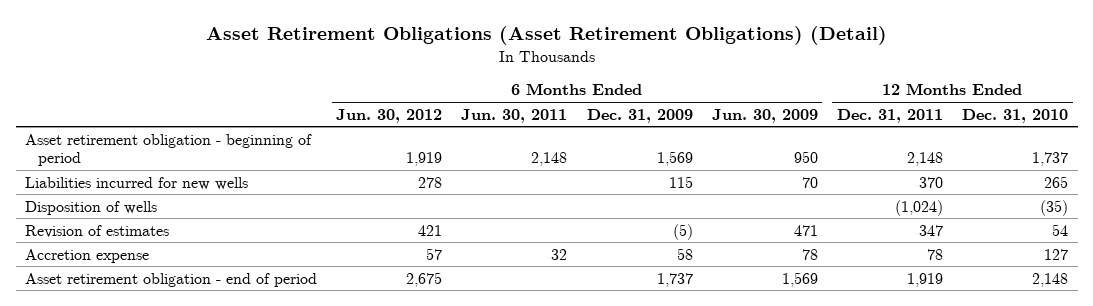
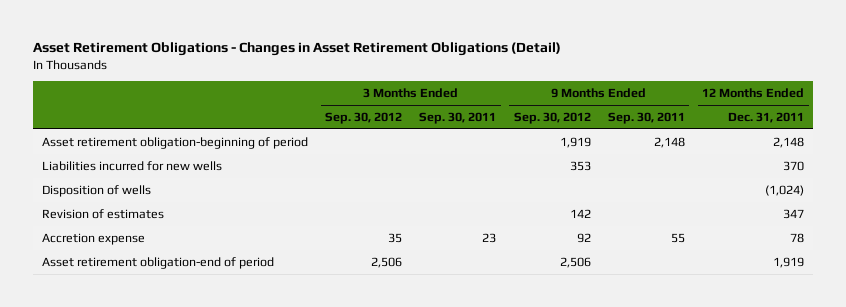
- Asset Retirement Obligations (Asset Retirement Obligations) (Detail)
+ Asset Retirement Obligations - Changes in Asset Retirement Obligations (Detail)
- | 6 Months Ended Jun. 30, 2012 | 6 Months Ended Jun. 30, 2011 | 6 Months Ended Dec. 31, 2009 | 6 Months Ended Jun. 30, 2009 | 12 Months Ended Dec. 31, 2011 | 12 Months Ended Dec. 31, 2010
+ | 3 Months Ended Sep. 30, 2012 | 3 Months Ended Sep. 30, 2011 | 9 Months Ended Sep. 30, 2012 | 9 Months Ended Sep. 30, 2011 | 12 Months Ended Dec. 31, 2011
- Asset retirement obligation - beginning of period | 1,919 | 2,148 | 1,569 | 950 | 2,148 | 1,737
+ Asset retirement obligation-beginning of period | | | 1,919 | 2,148 | 2,148
- Asset retirement obligation - end of period | 2,675 | | 1,737 | 1,569 | 1,919 | 2,148
+ Asset retirement obligation-end of period | 2,506 | | 2,506 | | 1,919

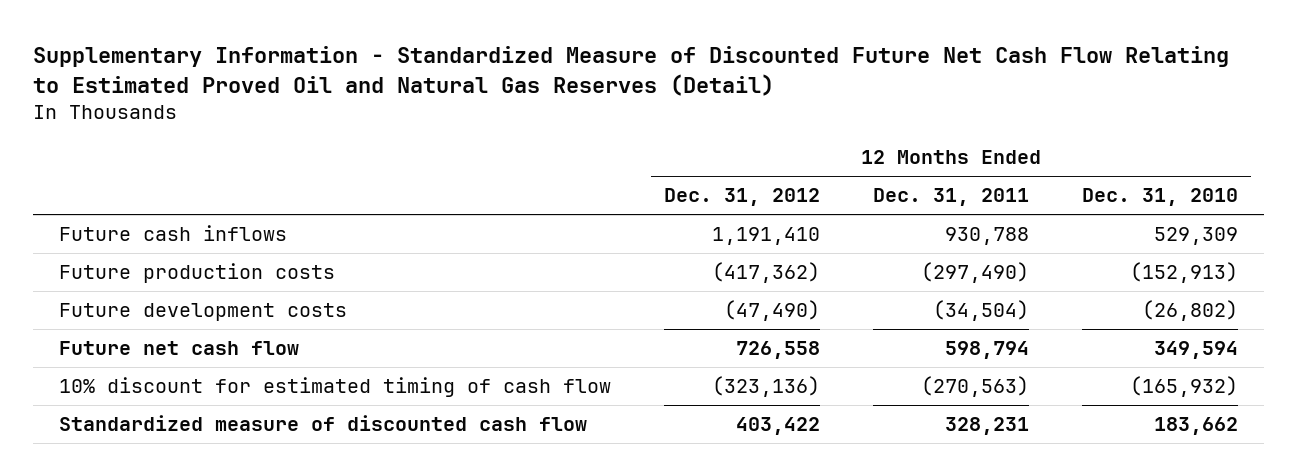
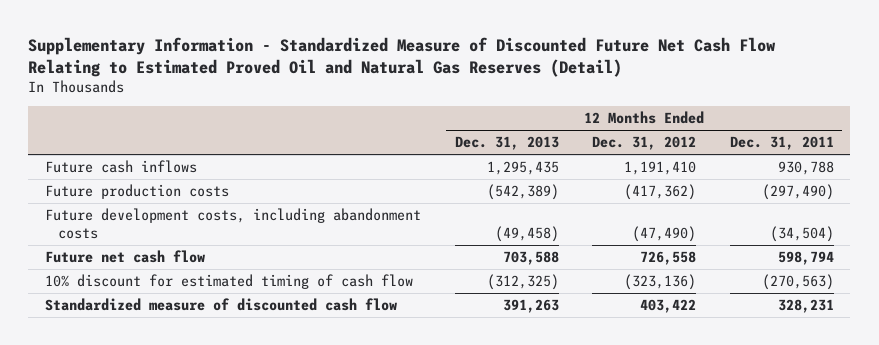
- | 12 Months Ended Dec. 31, 2012 | 12 Months Ended Dec. 31, 2011 | 12 Months Ended Dec. 31, 2010
+ | 12 Months Ended Dec. 31, 2013 | 12 Months Ended Dec. 31, 2012 | 12 Months Ended Dec. 31, 2011
- Future development costs | (47,490) | (34,504) | (26,802)
+ Future development costs, including abandonment costs | (49,458) | (47,490) | (34,504)

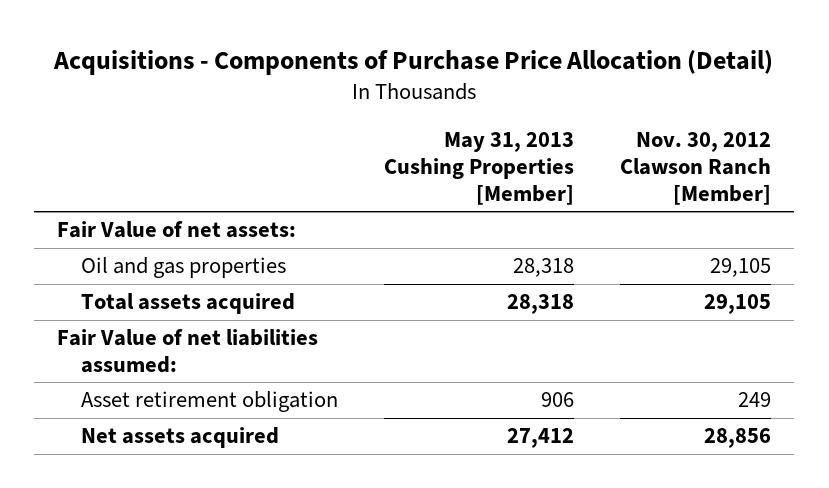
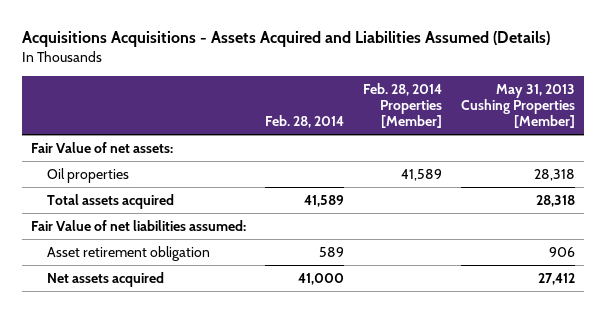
- Acquisitions - Components of Purchase Price Allocation (Detail)
+ Acquisitions Acquisitions - Assets Acquired and Liabilities Assumed (Details)
- | May 31, 2013 Cushing Properties [Member] | Nov. 30, 2012 Clawson Ranch [Member]
+ | Feb. 28, 2014 | Feb. 28, 2014 Properties [Member] | May 31, 2013 Cushing Properties [Member]
- Oil and gas properties | 28,318 | 29,105
+ Oil properties | | 41,589 | 28,318

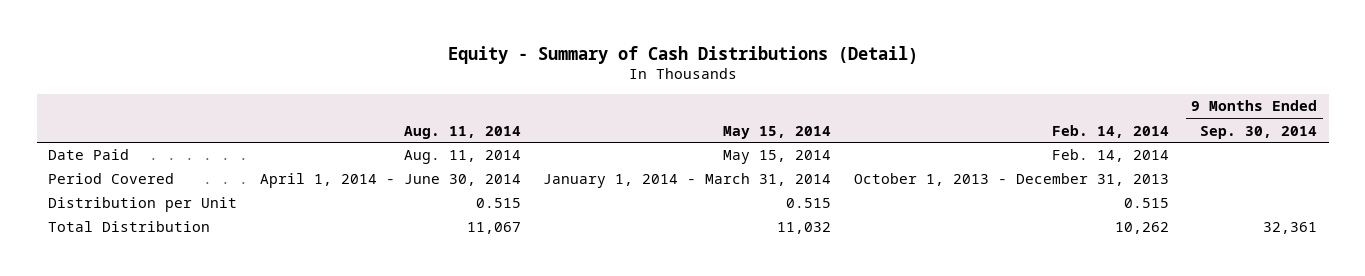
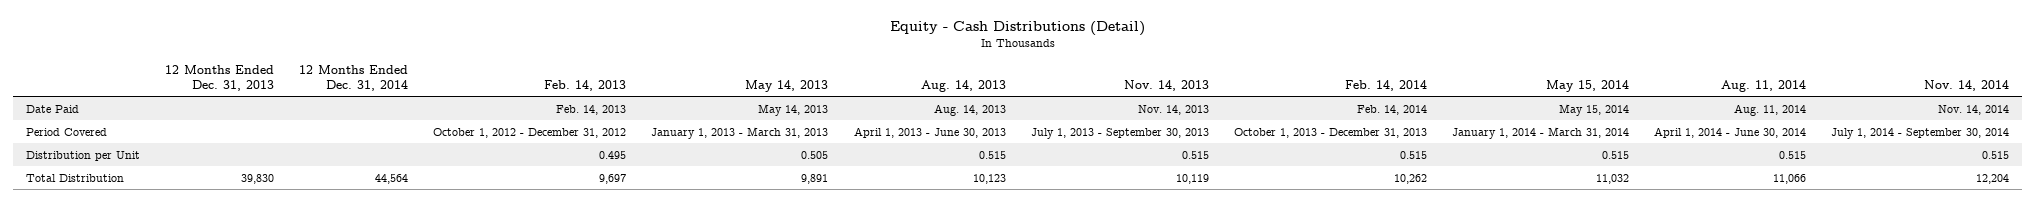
- Equity - Summary of Cash Distributions (Detail)
+ Equity - Cash Distributions (Detail)
- | Aug. 11, 2014 | May 15, 2014 | Feb. 14, 2014 | 9 Months Ended Sep. 30, 2014
+ | 12 Months Ended Dec. 31, 2013 | 12 Months Ended Dec. 31, 2014 | Feb. 14, 2013 | May 14, 2013 | Aug. 14, 2013 | Nov. 14, 2013 | Feb. 14, 2014 | May 15, 2014 | Aug. 11, 2014 | Nov. 14, 2014
- Total Distribution | 11,067 | 11,032 | 10,262 | 32,361
+ Total Distribution | 39,830 | 44,564 | 9,697 | 9,891 | 10,123 | 10,119 | 10,262 | 11,032 | 11,066 | 12,204

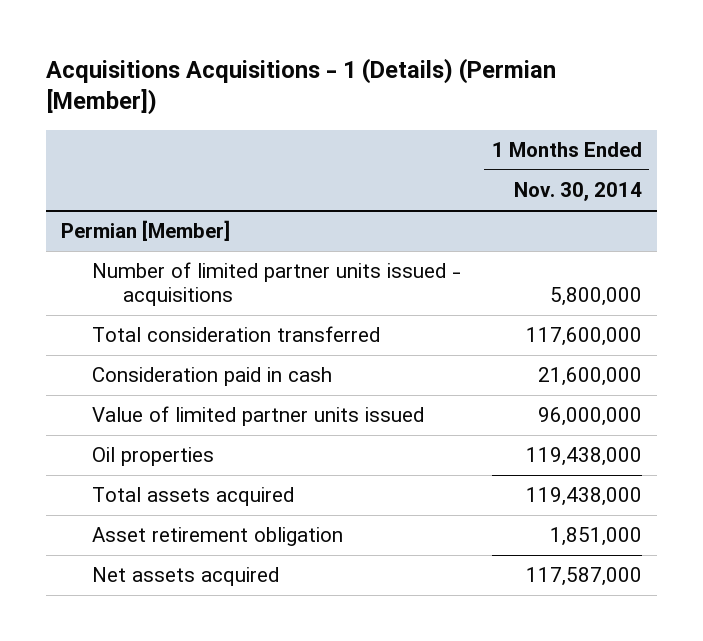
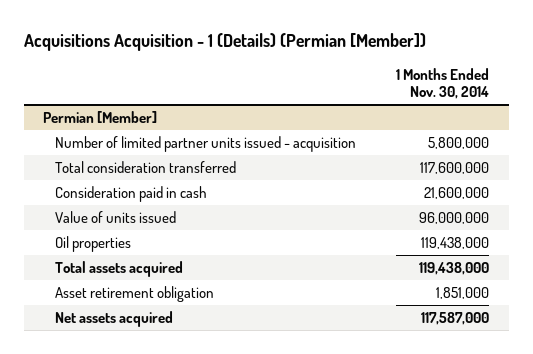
- Acquisitions Acquisitions - 1 (Details) (Permian [Member])
+ Acquisitions Acquisition - 1 (Details) (Permian [Member])
@ Permian [Member]
- Number of limited partner units issued - acquisitions | 5,800,000
+ Number of limited partner units issued - acquisition | 5,800,000
- Value of limited partner units issued | 96,000,000
+ Value of units issued | 96,000,000

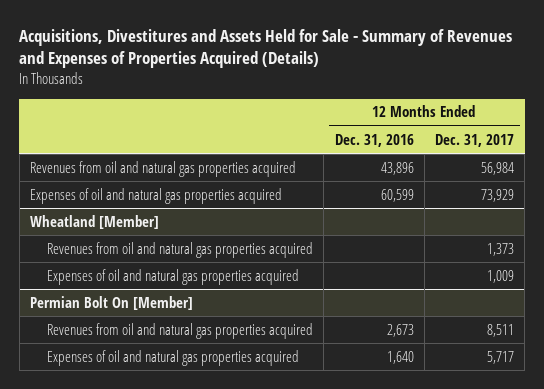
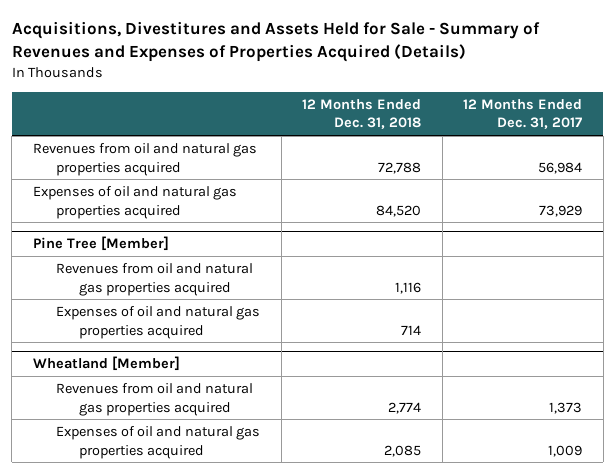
- | 12 Months Ended Dec. 31, 2016 | 12 Months Ended Dec. 31, 2017
+ | 12 Months Ended Dec. 31, 2018 | 12 Months Ended Dec. 31, 2017
+ Pine Tree [Member]
+ Revenues from oil and natural gas properties acquired | 1,116 |
+ Expenses of oil and natural gas properties acquired | 714 |
- Permian Bolt On [Member]
- Revenues from oil and natural gas properties acquired | 2,673 | 8,511
- Expenses of oil and natural gas properties acquired | 1,640 | 5,717

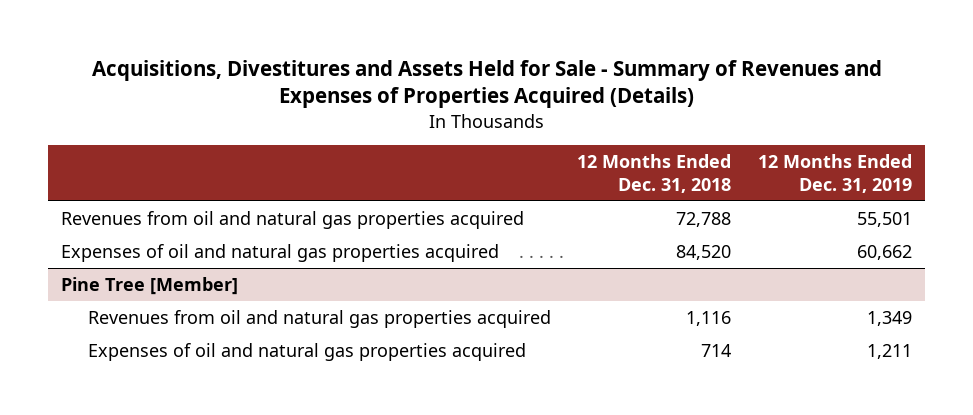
- | 12 Months Ended Dec. 31, 2018 | 12 Months Ended Dec. 31, 2017
+ | 12 Months Ended Dec. 31, 2018 | 12 Months Ended Dec. 31, 2019
- Wheatland [Member]
- Revenues from oil and natural gas properties acquired | 2,774 | 1,373
- Expenses of oil and natural gas properties acquired | 2,085 | 1,009

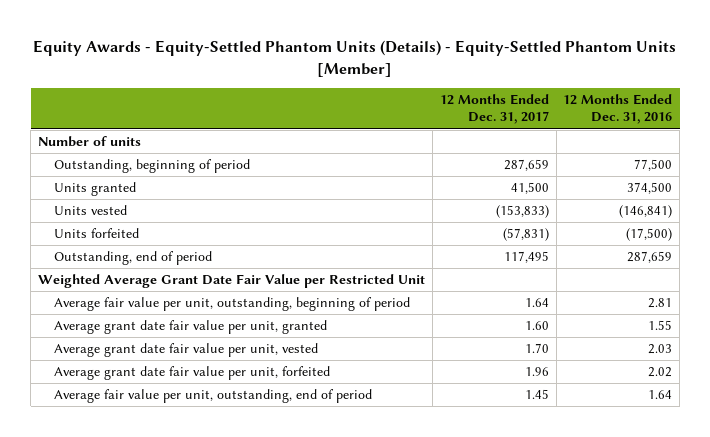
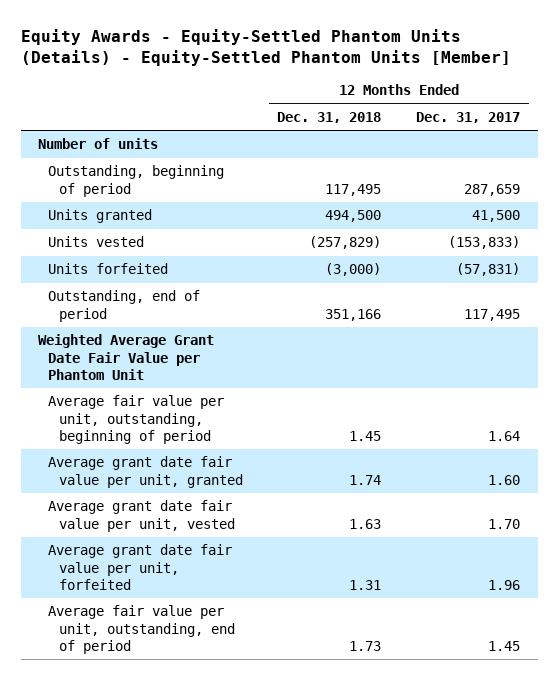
- | 12 Months Ended Dec. 31, 2017 | 12 Months Ended Dec. 31, 2016
+ | 12 Months Ended Dec. 31, 2018 | 12 Months Ended Dec. 31, 2017
- Weighted Average Grant Date Fair Value per Restricted Unit
+ Weighted Average Grant Date Fair Value per Phantom Unit

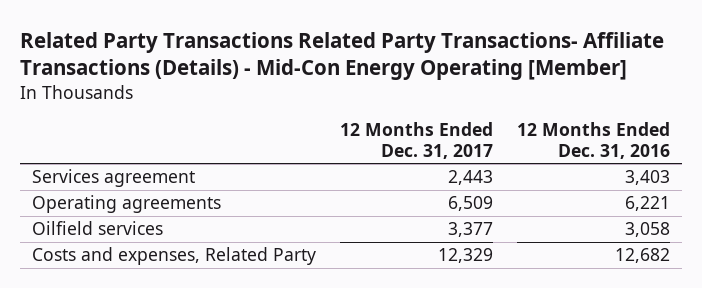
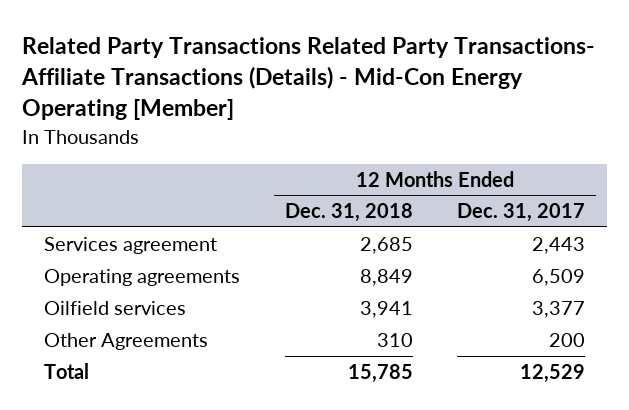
- | 12 Months Ended Dec. 31, 2017 | 12 Months Ended Dec. 31, 2016
+ | 12 Months Ended Dec. 31, 2018 | 12 Months Ended Dec. 31, 2017
- Costs and expenses, Related Party | 12,329 | 12,682
+ Other Agreements | 310 | 200
+ Total | 15,785 | 12,529

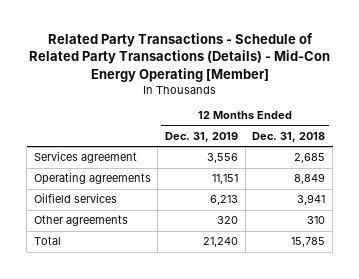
- Related Party Transactions Related Party Transactions- Affiliate Transactions (Details) - Mid-Con Energy Operating [Member]
+ Related Party Transactions - Schedule of Related Party Transactions (Details) - Mid-Con Energy Operating [Member]
- | 12 Months Ended Dec. 31, 2018 | 12 Months Ended Dec. 31, 2017
+ | 12 Months Ended Dec. 31, 2019 | 12 Months Ended Dec. 31, 2018
- Other Agreements | 310 | 200
+ Other agreements | 320 | 310

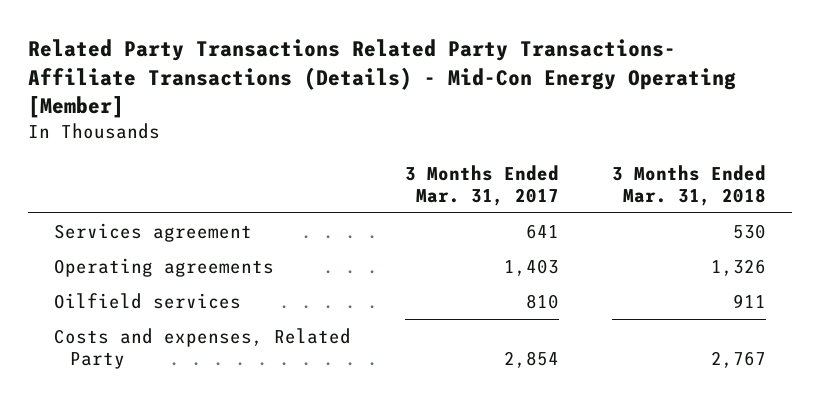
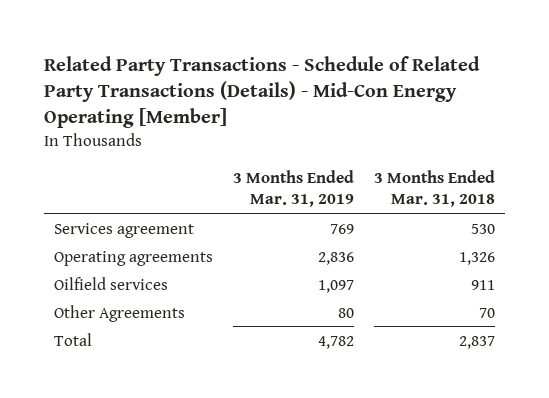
- Related Party Transactions Related Party Transactions- Affiliate Transactions (Details) - Mid-Con Energy Operating [Member]
+ Related Party Transactions - Schedule of Related Party Transactions (Details) - Mid-Con Energy Operating [Member]
- | 3 Months Ended Mar. 31, 2017 | 3 Months Ended Mar. 31, 2018
+ | 3 Months Ended Mar. 31, 2019 | 3 Months Ended Mar. 31, 2018
- Costs and expenses, Related Party | 2,854 | 2,767
+ Other Agreements | 80 | 70
+ Total | 4,782 | 2,837

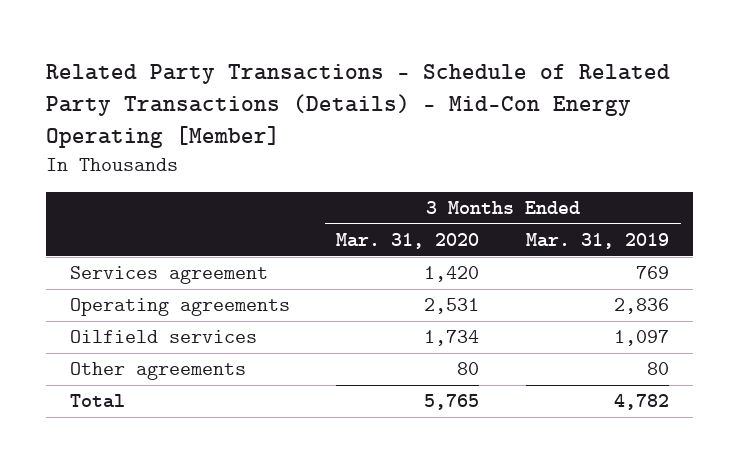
- | 3 Months Ended Mar. 31, 2019 | 3 Months Ended Mar. 31, 2018
+ | 3 Months Ended Mar. 31, 2020 | 3 Months Ended Mar. 31, 2019
- Other Agreements | 80 | 70
+ Other agreements | 80 | 80

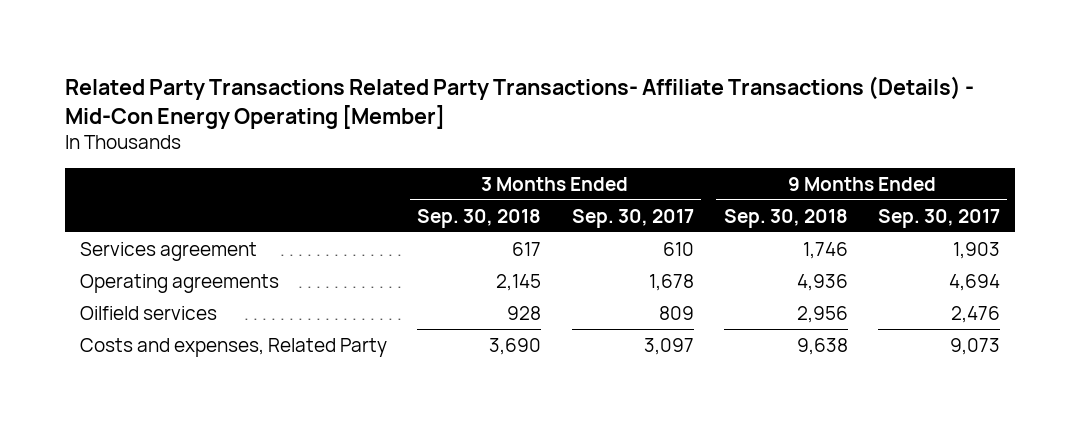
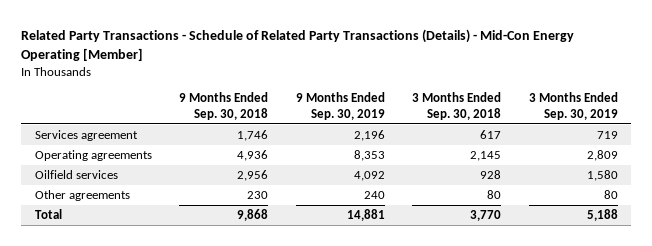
- Related Party Transactions Related Party Transactions- Affiliate Transactions (Details) - Mid-Con Energy Operating [Member]
+ Related Party Transactions - Schedule of Related Party Transactions (Details) - Mid-Con Energy Operating [Member]
- | 3 Months Ended Sep. 30, 2018 | 3 Months Ended Sep. 30, 2017 | 9 Months Ended Sep. 30, 2018 | 9 Months Ended Sep. 30, 2017
+ | 9 Months Ended Sep. 30, 2018 | 9 Months Ended Sep. 30, 2019 | 3 Months Ended Sep. 30, 2018 | 3 Months Ended Sep. 30, 2019
- Costs and expenses, Related Party | 3,690 | 3,097 | 9,638 | 9,073
+ Other agreements | 230 | 240 | 80 | 80
+ Total | 9,868 | 14,881 | 3,770 | 5,188

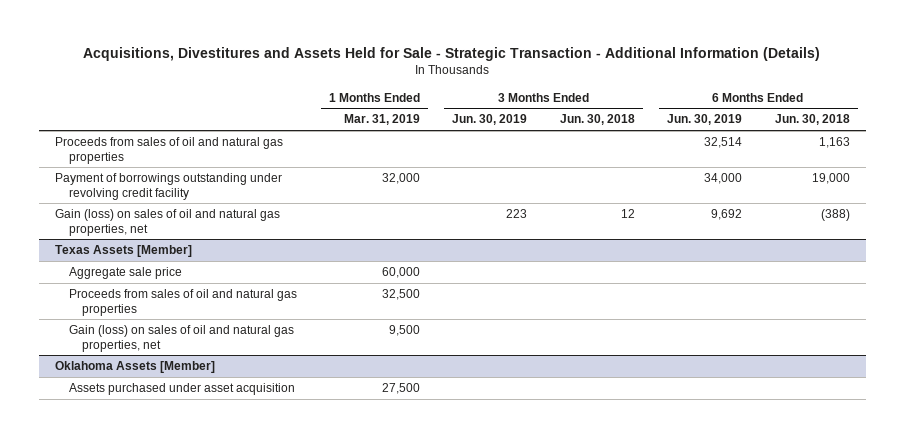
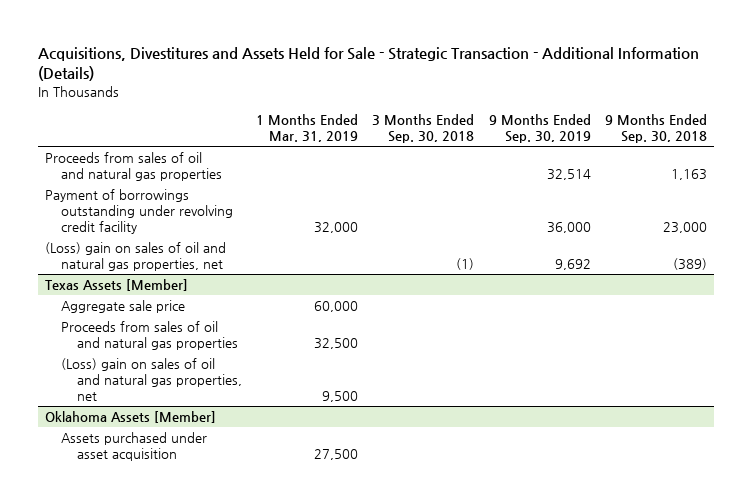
- | 1 Months Ended Mar. 31, 2019 | 3 Months Ended Jun. 30, 2019 | 3 Months Ended Jun. 30, 2018 | 6 Months Ended Jun. 30, 2019 | 6 Months Ended Jun. 30, 2018
+ | 1 Months Ended Mar. 31, 2019 | 3 Months Ended Sep. 30, 2018 | 9 Months Ended Sep. 30, 2019 | 9 Months Ended Sep. 30, 2018
- Gain (loss) on sales of oil and natural gas properties, net | | 223 | 12 | 9,692 | (388)
+ (Loss) gain on sales of oil and natural gas properties, net | | (1) | 9,692 | (389)
@ Texas Assets [Member]
- Gain (loss) on sales of oil and natural gas properties, net | 9,500 | | | |
+ (Loss) gain on sales of oil and natural gas properties, net | 9,500 | | |

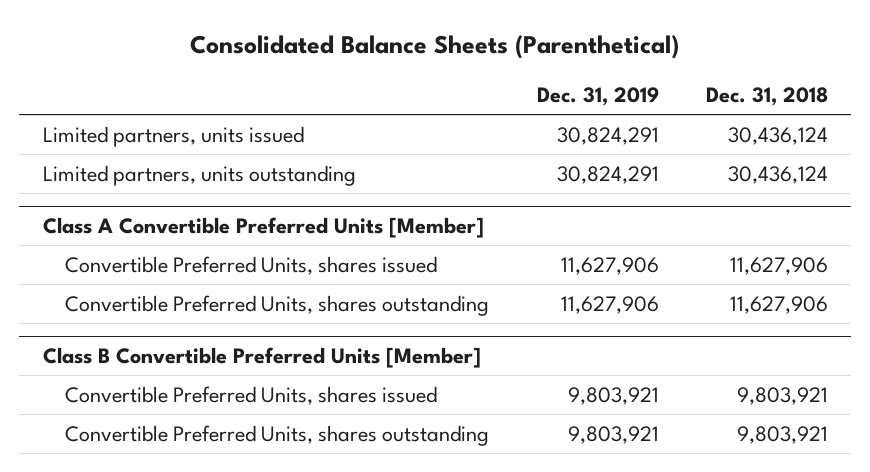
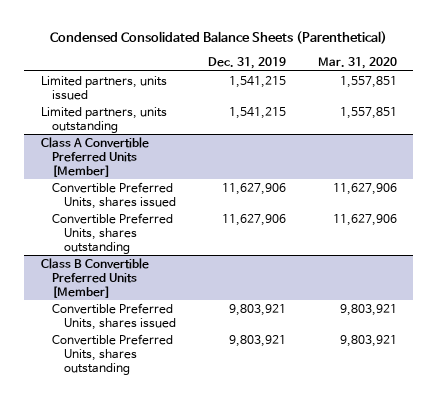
- Consolidated Balance Sheets (Parenthetical)
+ Condensed Consolidated Balance Sheets (Parenthetical)
- | Dec. 31, 2019 | Dec. 31, 2018
+ | Dec. 31, 2019 | Mar. 31, 2020
- Limited partners, units issued | 30,824,291 | 30,436,124
- Limited partners, units outstanding | 30,824,291 | 30,436,124
+ Limited partners, units issued | 1,541,215 | 1,557,851
+ Limited partners, units outstanding | 1,541,215 | 1,557,851

